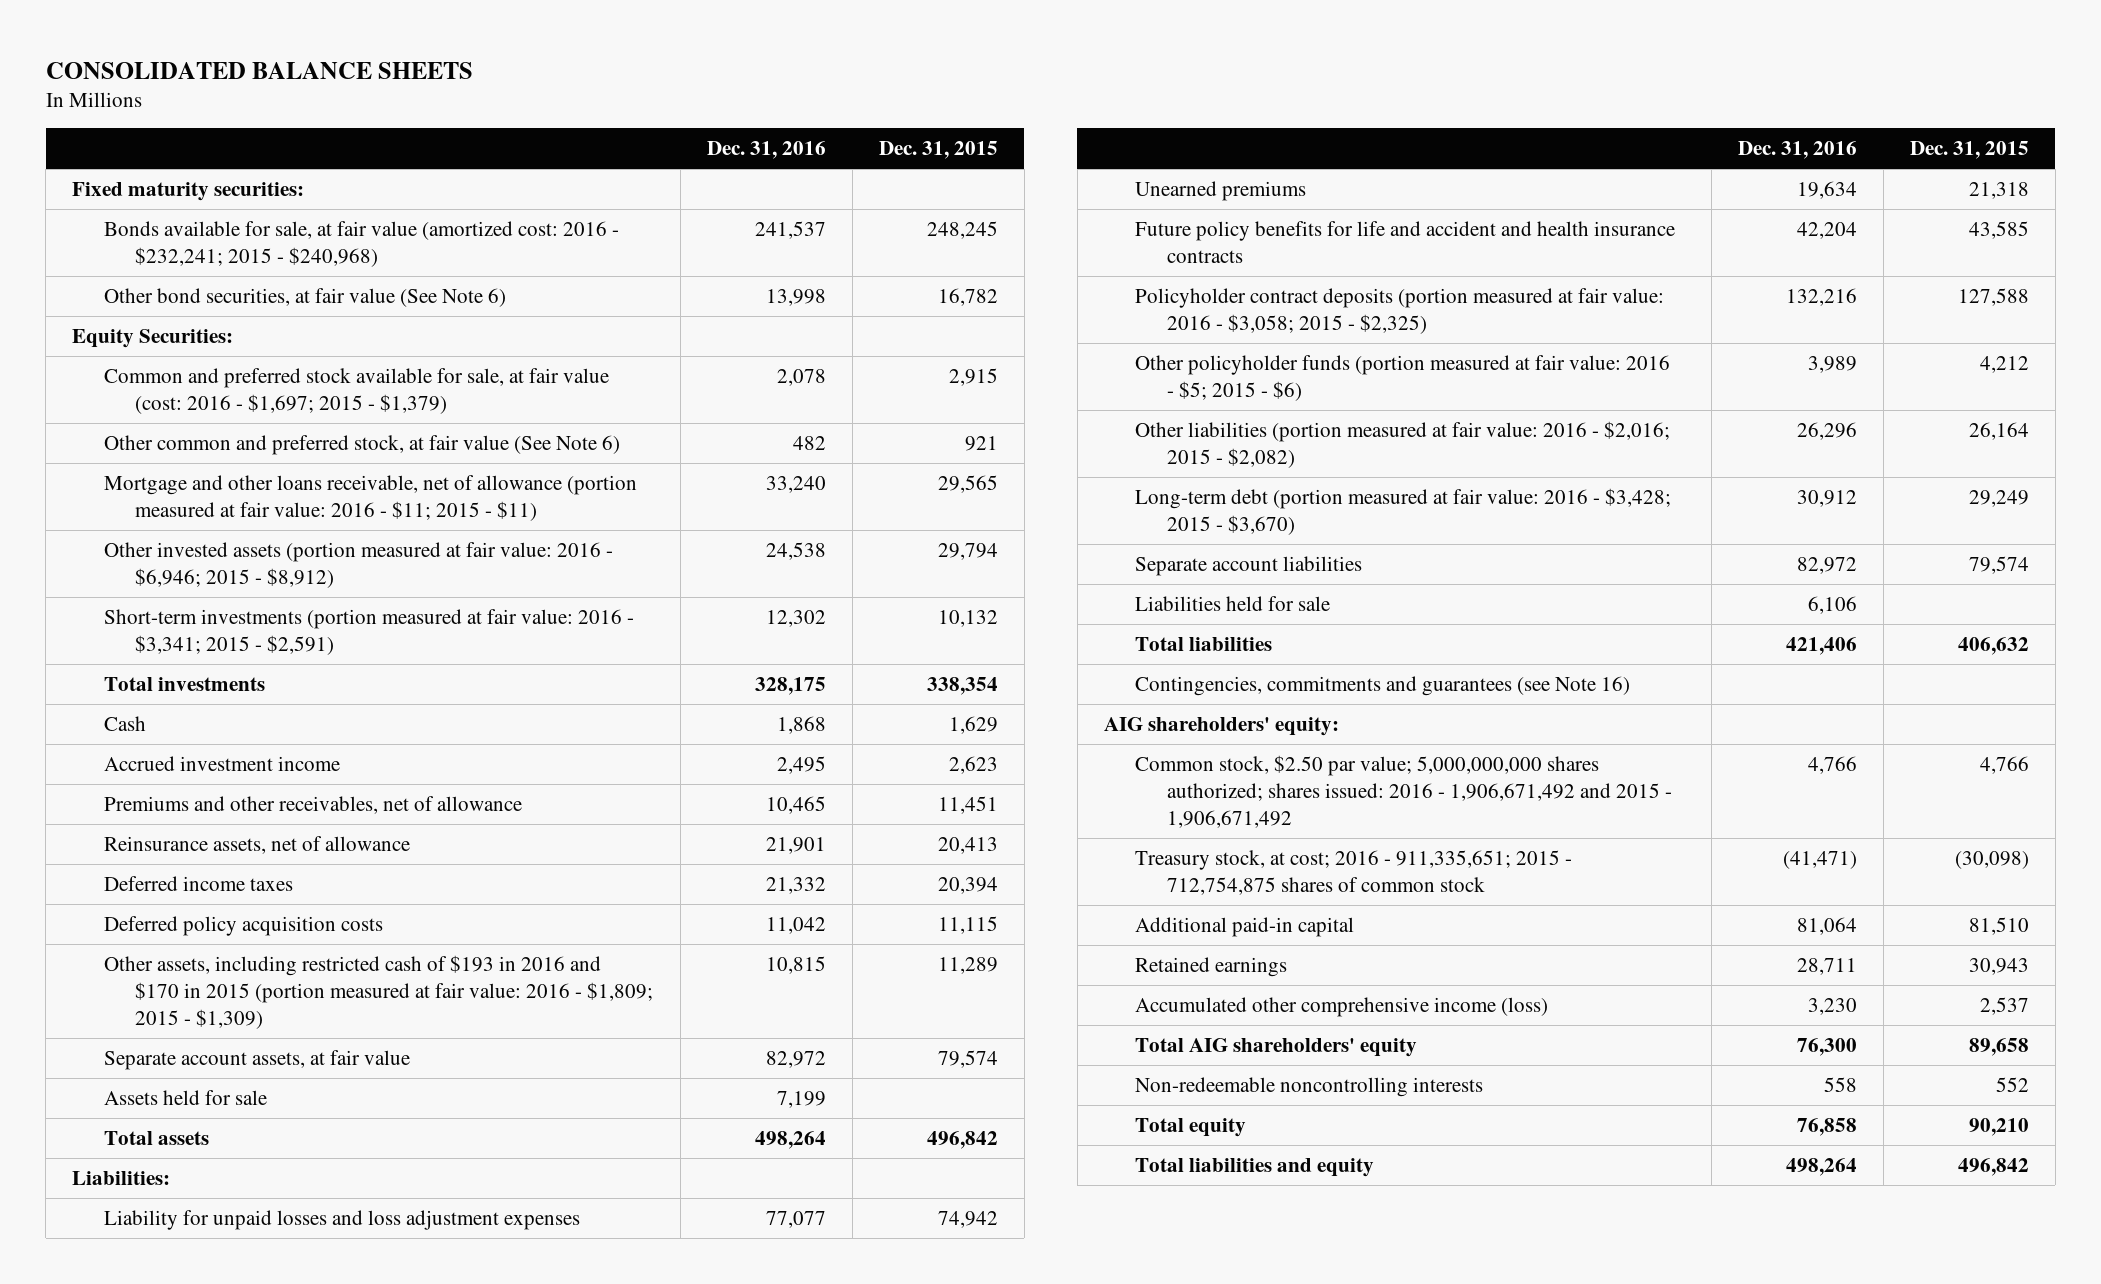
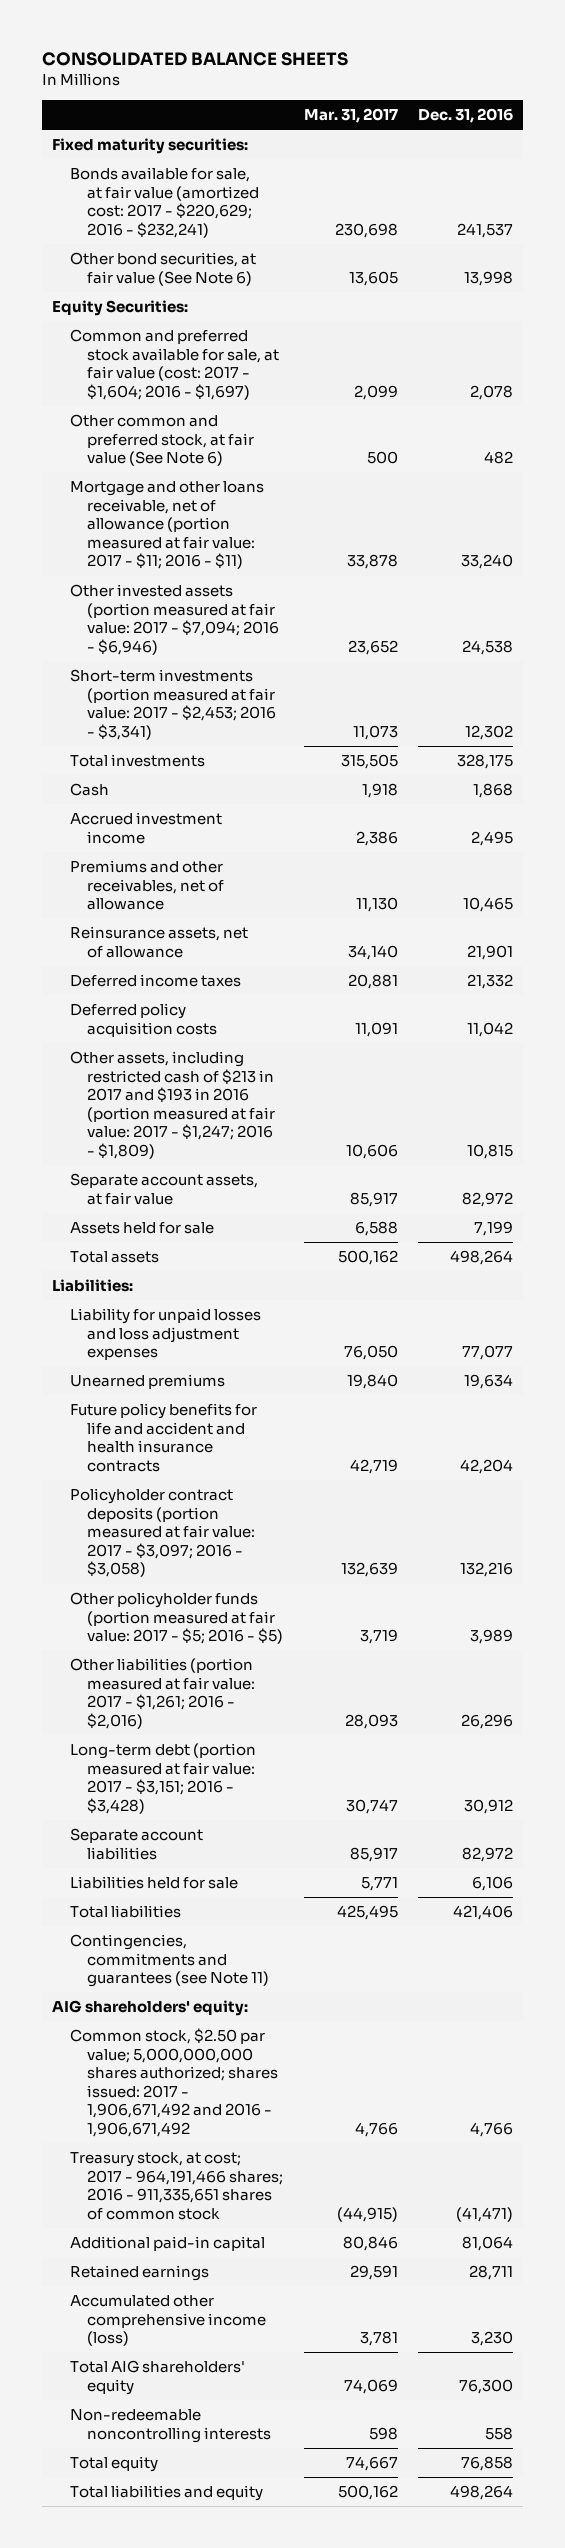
- | Dec. 31, 2016 | Dec. 31, 2015
+ | Mar. 31, 2017 | Dec. 31, 2016
- Bonds available for sale, at fair value (amortized cost: 2016 - $232,241; 2015 - $240,968) | 241,537 | 248,245
+ Bonds available for sale, at fair value (amortized cost: 2017 - $220,629; 2016 - $232,241) | 230,698 | 241,537
- Common and preferred stock available for sale, at fair value (cost: 2016 - $1,697; 2015 - $1,379) | 2,078 | 2,915
+ Common and preferred stock available for sale, at fair value (cost: 2017 - $1,604; 2016 - $1,697) | 2,099 | 2,078
- Mortgage and other loans receivable, net of allowance (portion measured at fair value: 2016 - $11; 2015 - $11) | 33,240 | 29,565
- Other invested assets (portion measured at fair value: 2016 - $6,946; 2015 - $8,912) | 24,538 | 29,794
- Short-term investments (portion measured at fair value: 2016 - $3,341; 2015 - $2,591) | 12,302 | 10,132
+ Mortgage and other loans receivable, net of allowance (portion measured at fair value: 2017 - $11; 2016 - $11) | 33,878 | 33,240
+ Other invested assets (portion measured at fair value: 2017 - $7,094; 2016 - $6,946) | 23,652 | 24,538
+ Short-term investments (portion measured at fair value: 2017 - $2,453; 2016 - $3,341) | 11,073 | 12,302
- Other assets, including restricted cash of $193 in 2016 and $170 in 2015 (portion measured at fair value: 2016 - $1,809; 2015 - $1,309) | 10,815 | 11,289
+ Other assets, including restricted cash of $213 in 2017 and $193 in 2016 (portion measured at fair value: 2017 - $1,247; 2016 - $1,809) | 10,606 | 10,815
- Policyholder contract deposits (portion measured at fair value: 2016 - $3,058; 2015 - $2,325) | 132,216 | 127,588
- Other policyholder funds (portion measured at fair value: 2016 - $5; 2015 - $6) | 3,989 | 4,212
- Other liabilities (portion measured at fair value: 2016 - $2,016; 2015 - $2,082) | 26,296 | 26,164
- Long-term debt (portion measured at fair value: 2016 - $3,428; 2015 - $3,670) | 30,912 | 29,249
+ Policyholder contract deposits (portion measured at fair value: 2017 - $3,097; 2016 - $3,058) | 132,639 | 132,216
+ Other policyholder funds (portion measured at fair value: 2017 - $5; 2016 - $5) | 3,719 | 3,989
+ Other liabilities (portion measured at fair value: 2017 - $1,261; 2016 - $2,016) | 28,093 | 26,296
+ Long-term debt (portion measured at fair value: 2017 - $3,151; 2016 - $3,428) | 30,747 | 30,912
- Contingencies, commitments and guarantees (see Note 16)
+ Contingencies, commitments and guarantees (see Note 11)
- Common stock, $2.50 par value; 5,000,000,000 shares authorized; shares issued: 2016 - 1,906,671,492 and 2015 - 1,906,671,492 | 4,766 | 4,766
- Treasury stock, at cost; 2016 - 911,335,651; 2015 - 712,754,875 shares of common stock | (41,471) | (30,098)
+ Common stock, $2.50 par value; 5,000,000,000 shares authorized; shares issued: 2017 - 1,906,671,492 and 2016 - 1,906,671,492 | 4,766 | 4,766
+ Treasury stock, at cost; 2017 - 964,191,466 shares; 2016 - 911,335,651 shares of common stock | (44,915) | (41,471)

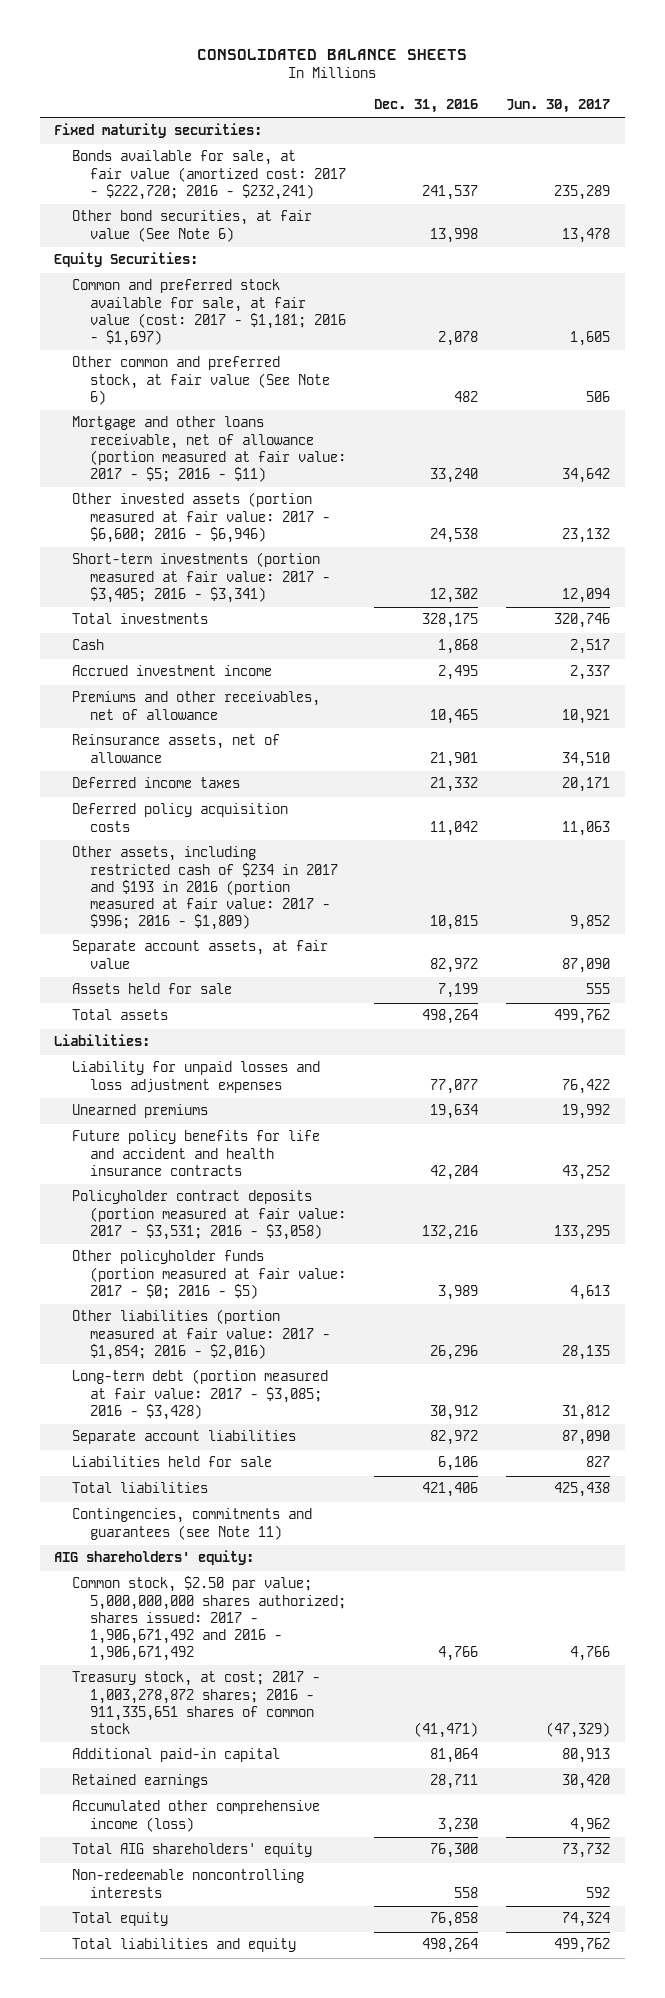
- | Mar. 31, 2017 | Dec. 31, 2016
+ | Dec. 31, 2016 | Jun. 30, 2017
- Bonds available for sale, at fair value (amortized cost: 2017 - $220,629; 2016 - $232,241) | 230,698 | 241,537
+ Bonds available for sale, at fair value (amortized cost: 2017 - $222,720; 2016 - $232,241) | 241,537 | 235,289
- Common and preferred stock available for sale, at fair value (cost: 2017 - $1,604; 2016 - $1,697) | 2,099 | 2,078
+ Common and preferred stock available for sale, at fair value (cost: 2017 - $1,181; 2016 - $1,697) | 2,078 | 1,605
- Mortgage and other loans receivable, net of allowance (portion measured at fair value: 2017 - $11; 2016 - $11) | 33,878 | 33,240
- Other invested assets (portion measured at fair value: 2017 - $7,094; 2016 - $6,946) | 23,652 | 24,538
- Short-term investments (portion measured at fair value: 2017 - $2,453; 2016 - $3,341) | 11,073 | 12,302
+ Mortgage and other loans receivable, net of allowance (portion measured at fair value: 2017 - $5; 2016 - $11) | 33,240 | 34,642
+ Other invested assets (portion measured at fair value: 2017 - $6,600; 2016 - $6,946) | 24,538 | 23,132
+ Short-term investments (portion measured at fair value: 2017 - $3,405; 2016 - $3,341) | 12,302 | 12,094
- Other assets, including restricted cash of $213 in 2017 and $193 in 2016 (portion measured at fair value: 2017 - $1,247; 2016 - $1,809) | 10,606 | 10,815
+ Other assets, including restricted cash of $234 in 2017 and $193 in 2016 (portion measured at fair value: 2017 - $996; 2016 - $1,809) | 10,815 | 9,852
- Policyholder contract deposits (portion measured at fair value: 2017 - $3,097; 2016 - $3,058) | 132,639 | 132,216
- Other policyholder funds (portion measured at fair value: 2017 - $5; 2016 - $5) | 3,719 | 3,989
- Other liabilities (portion measured at fair value: 2017 - $1,261; 2016 - $2,016) | 28,093 | 26,296
- Long-term debt (portion measured at fair value: 2017 - $3,151; 2016 - $3,428) | 30,747 | 30,912
+ Policyholder contract deposits (portion measured at fair value: 2017 - $3,531; 2016 - $3,058) | 132,216 | 133,295
+ Other policyholder funds (portion measured at fair value: 2017 - $0; 2016 - $5) | 3,989 | 4,613
+ Other liabilities (portion measured at fair value: 2017 - $1,854; 2016 - $2,016) | 26,296 | 28,135
+ Long-term debt (portion measured at fair value: 2017 - $3,085; 2016 - $3,428) | 30,912 | 31,812
- Treasury stock, at cost; 2017 - 964,191,466 shares; 2016 - 911,335,651 shares of common stock | (44,915) | (41,471)
+ Treasury stock, at cost; 2017 - 1,003,278,872 shares; 2016 - 911,335,651 shares of common stock | (41,471) | (47,329)

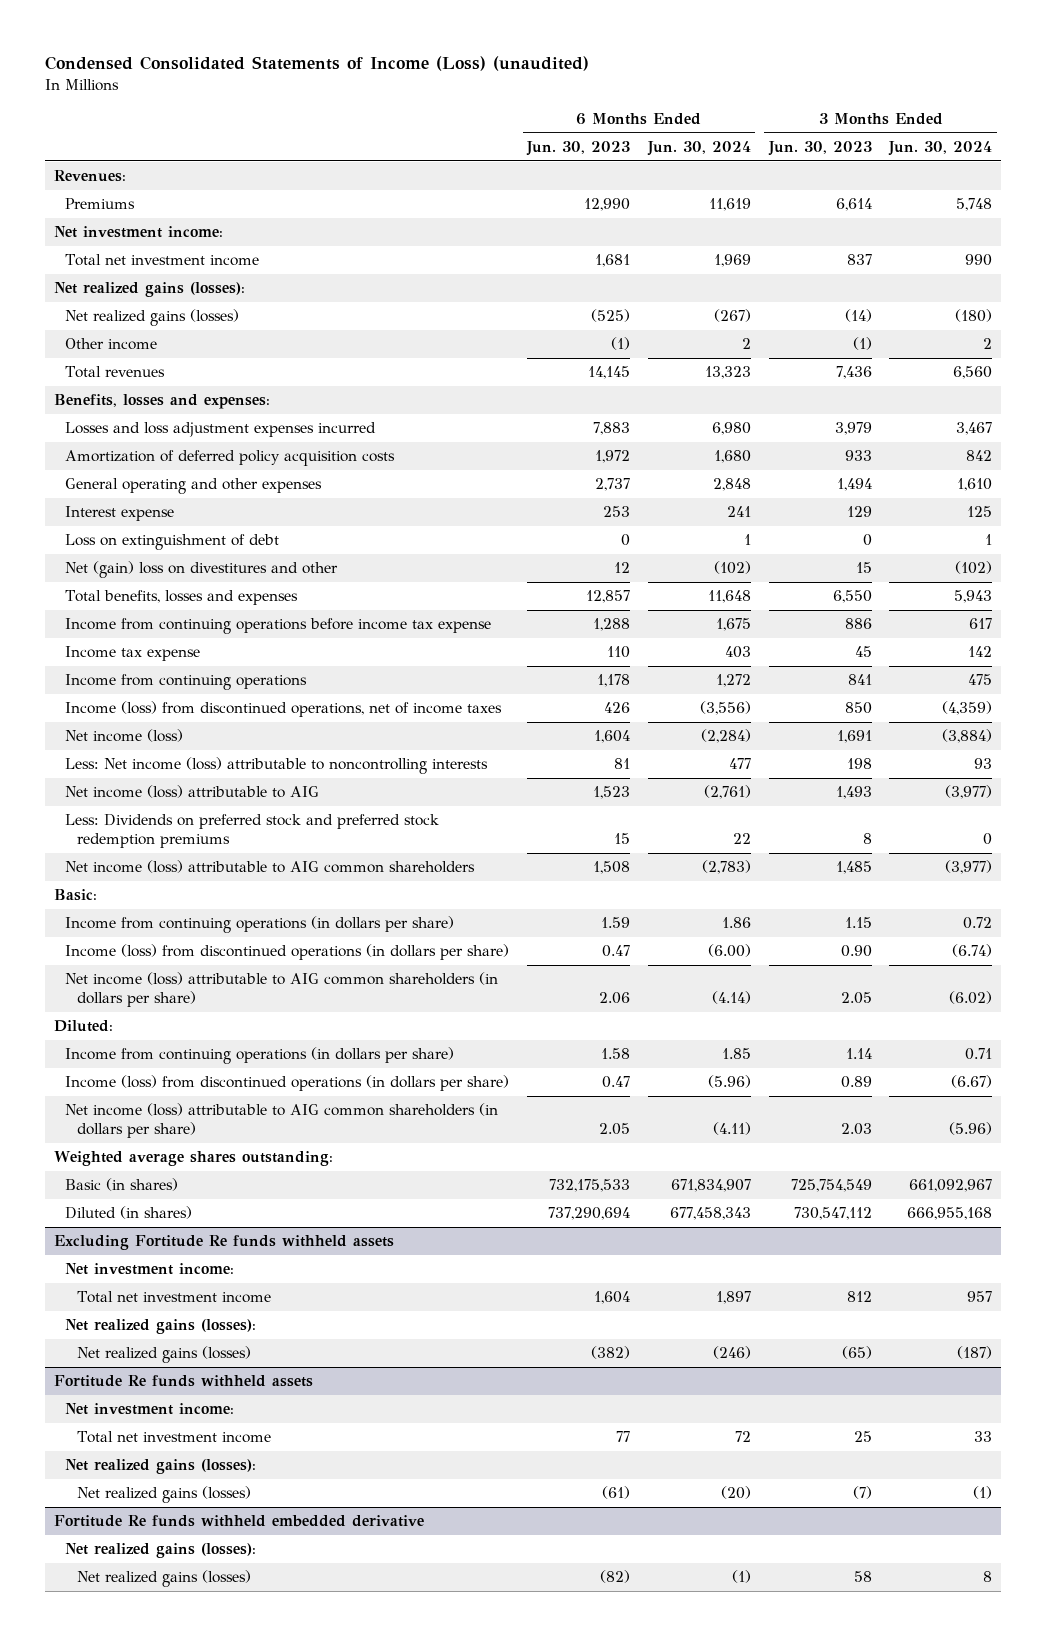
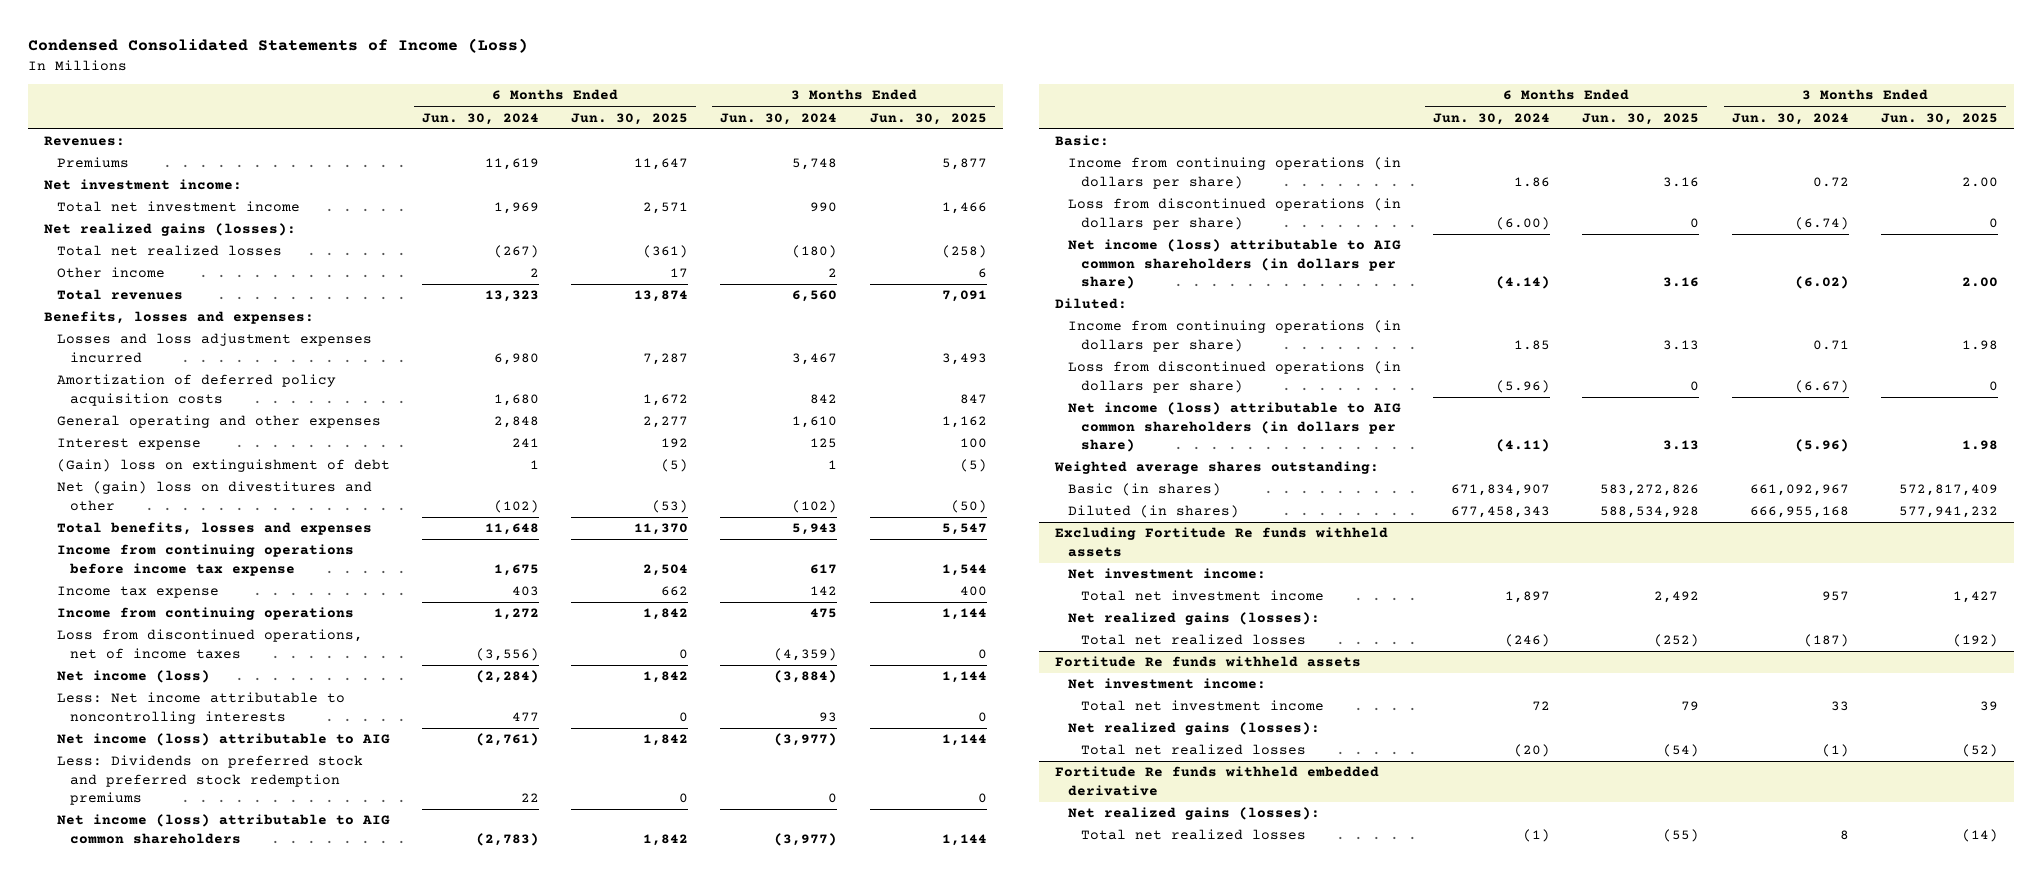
- Condensed Consolidated Statements of Income (Loss) (unaudited)
+ Condensed Consolidated Statements of Income (Loss)
- | 6 Months Ended Jun. 30, 2023 | 6 Months Ended Jun. 30, 2024 | 3 Months Ended Jun. 30, 2023 | 3 Months Ended Jun. 30, 2024
+ | 6 Months Ended Jun. 30, 2024 | 6 Months Ended Jun. 30, 2025 | 3 Months Ended Jun. 30, 2024 | 3 Months Ended Jun. 30, 2025
- Net realized gains (losses) | (525) | (267) | (14) | (180)
+ Total net realized losses | (267) | (361) | (180) | (258)
- Loss on extinguishment of debt | 0 | 1 | 0 | 1
+ (Gain) loss on extinguishment of debt | 1 | (5) | 1 | (5)
- Income (loss) from discontinued operations, net of income taxes | 426 | (3,556) | 850 | (4,359)
+ Loss from discontinued operations, net of income taxes | (3,556) | 0 | (4,359) | 0
- Less: Net income (loss) attributable to noncontrolling interests | 81 | 477 | 198 | 93
+ Less: Net income attributable to noncontrolling interests | 477 | 0 | 93 | 0
- Income (loss) from discontinued operations (in dollars per share) | 0.47 | (6.00) | 0.90 | (6.74)
+ Loss from discontinued operations (in dollars per share) | (6.00) | 0 | (6.74) | 0
- Income (loss) from discontinued operations (in dollars per share) | 0.47 | (5.96) | 0.89 | (6.67)
+ Loss from discontinued operations (in dollars per share) | (5.96) | 0 | (6.67) | 0
@ Excluding Fortitude Re funds withheld assets
- Net realized gains (losses) | (382) | (246) | (65) | (187)
+ Total net realized losses | (246) | (252) | (187) | (192)
@ Fortitude Re funds withheld assets
- Net realized gains (losses) | (61) | (20) | (7) | (1)
+ Total net realized losses | (20) | (54) | (1) | (52)
@ Fortitude Re funds withheld embedded derivative
- Net realized gains (losses) | (82) | (1) | 58 | 8
+ Total net realized losses | (1) | (55) | 8 | (14)

